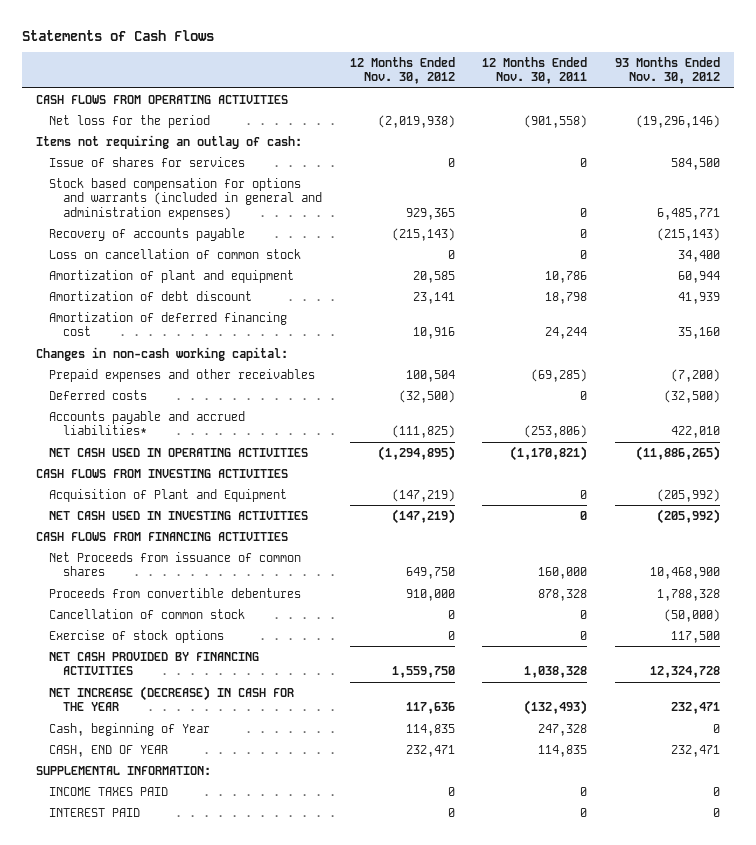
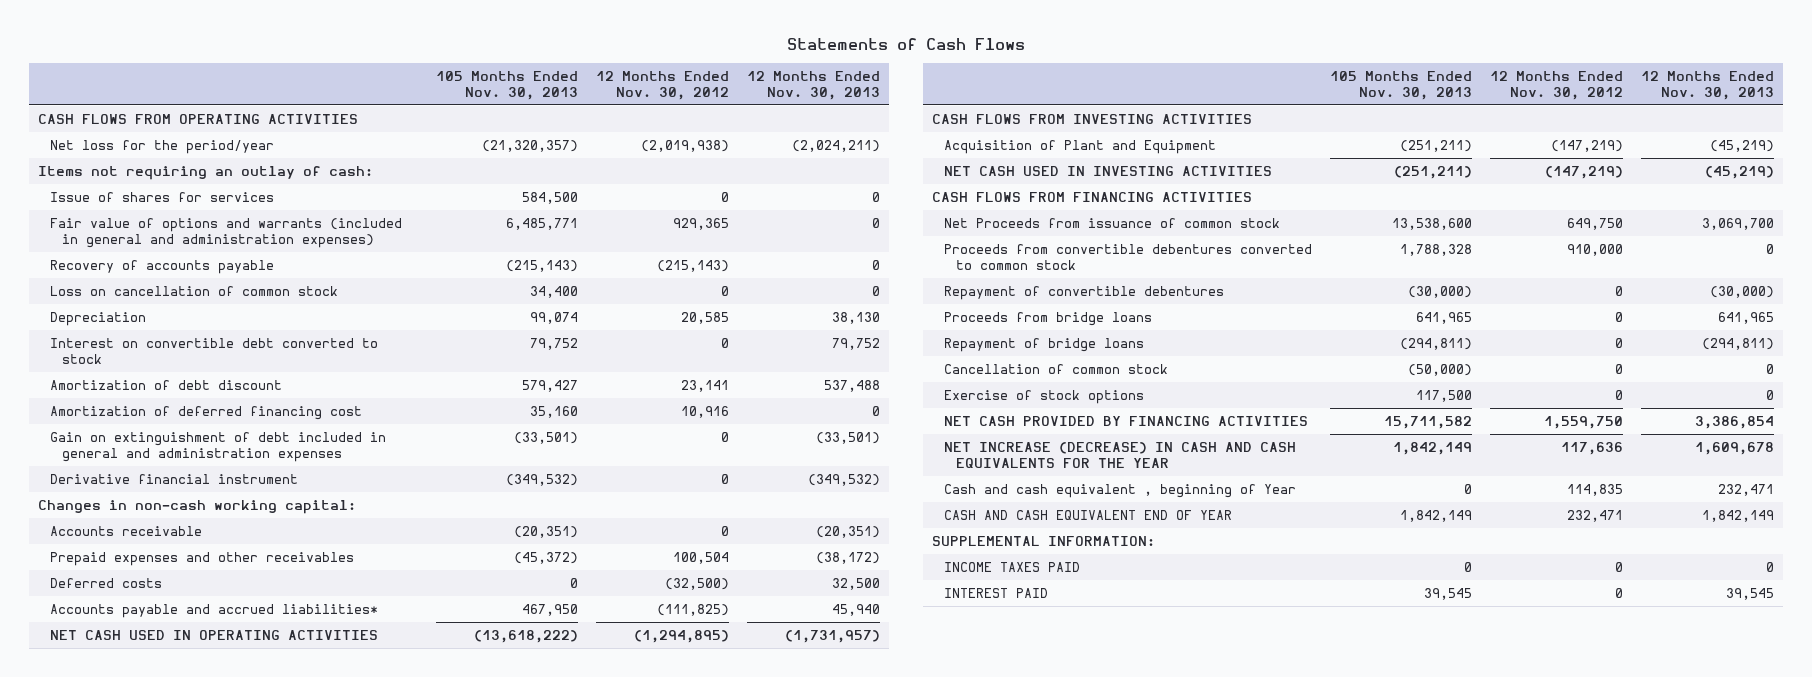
- | 12 Months Ended Nov. 30, 2012 | 12 Months Ended Nov. 30, 2011 | 93 Months Ended Nov. 30, 2012
+ | 105 Months Ended Nov. 30, 2013 | 12 Months Ended Nov. 30, 2012 | 12 Months Ended Nov. 30, 2013
- Net loss for the period | (2,019,938) | (901,558) | (19,296,146)
+ Net loss for the period/year | (21,320,357) | (2,019,938) | (2,024,211)
- Stock based compensation for options and warrants (included in general and administration expenses) | 929,365 | 0 | 6,485,771
+ Fair value of options and warrants (included in general and administration expenses) | 6,485,771 | 929,365 | 0
- Amortization of plant and equipment | 20,585 | 10,786 | 60,944
+ Depreciation | 99,074 | 20,585 | 38,130
+ Interest on convertible debt converted to stock | 79,752 | 0 | 79,752
+ Gain on extinguishment of debt included in general and administration expenses | (33,501) | 0 | (33,501)
+ Derivative financial instrument | (349,532) | 0 | (349,532)
+ Accounts receivable | (20,351) | 0 | (20,351)
- Net Proceeds from issuance of common shares | 649,750 | 160,000 | 10,468,900
- Proceeds from convertible debentures | 910,000 | 878,328 | 1,788,328
+ Net Proceeds from issuance of common stock | 13,538,600 | 649,750 | 3,069,700
+ Proceeds from convertible debentures converted to common stock | 1,788,328 | 910,000 | 0
+ Repayment of convertible debentures | (30,000) | 0 | (30,000)
+ Proceeds from bridge loans | 641,965 | 0 | 641,965
+ Repayment of bridge loans | (294,811) | 0 | (294,811)
- NET INCREASE (DECREASE) IN CASH FOR THE YEAR | 117,636 | (132,493) | 232,471
- Cash, beginning of Year | 114,835 | 247,328 | 0
- CASH, END OF YEAR | 232,471 | 114,835 | 232,471
+ NET INCREASE (DECREASE) IN CASH AND CASH EQUIVALENTS FOR THE YEAR | 1,842,149 | 117,636 | 1,609,678
+ Cash and cash equivalent , beginning of Year | 0 | 114,835 | 232,471
+ CASH AND CASH EQUIVALENT END OF YEAR | 1,842,149 | 232,471 | 1,842,149

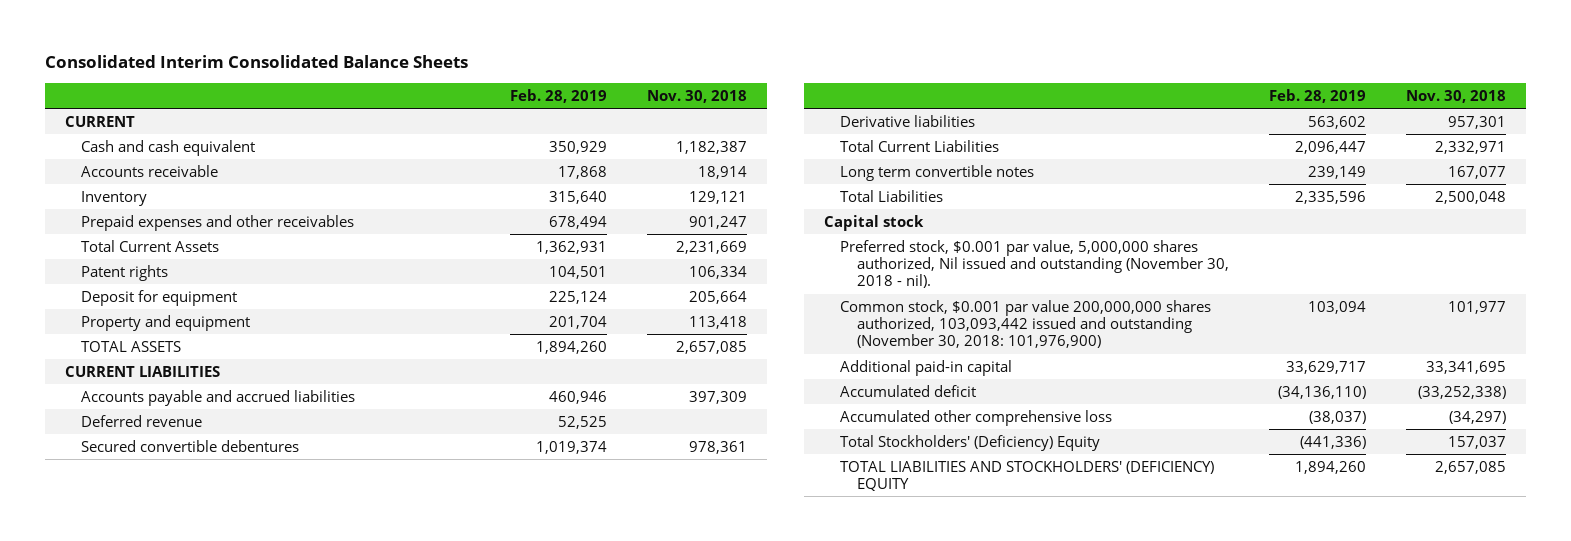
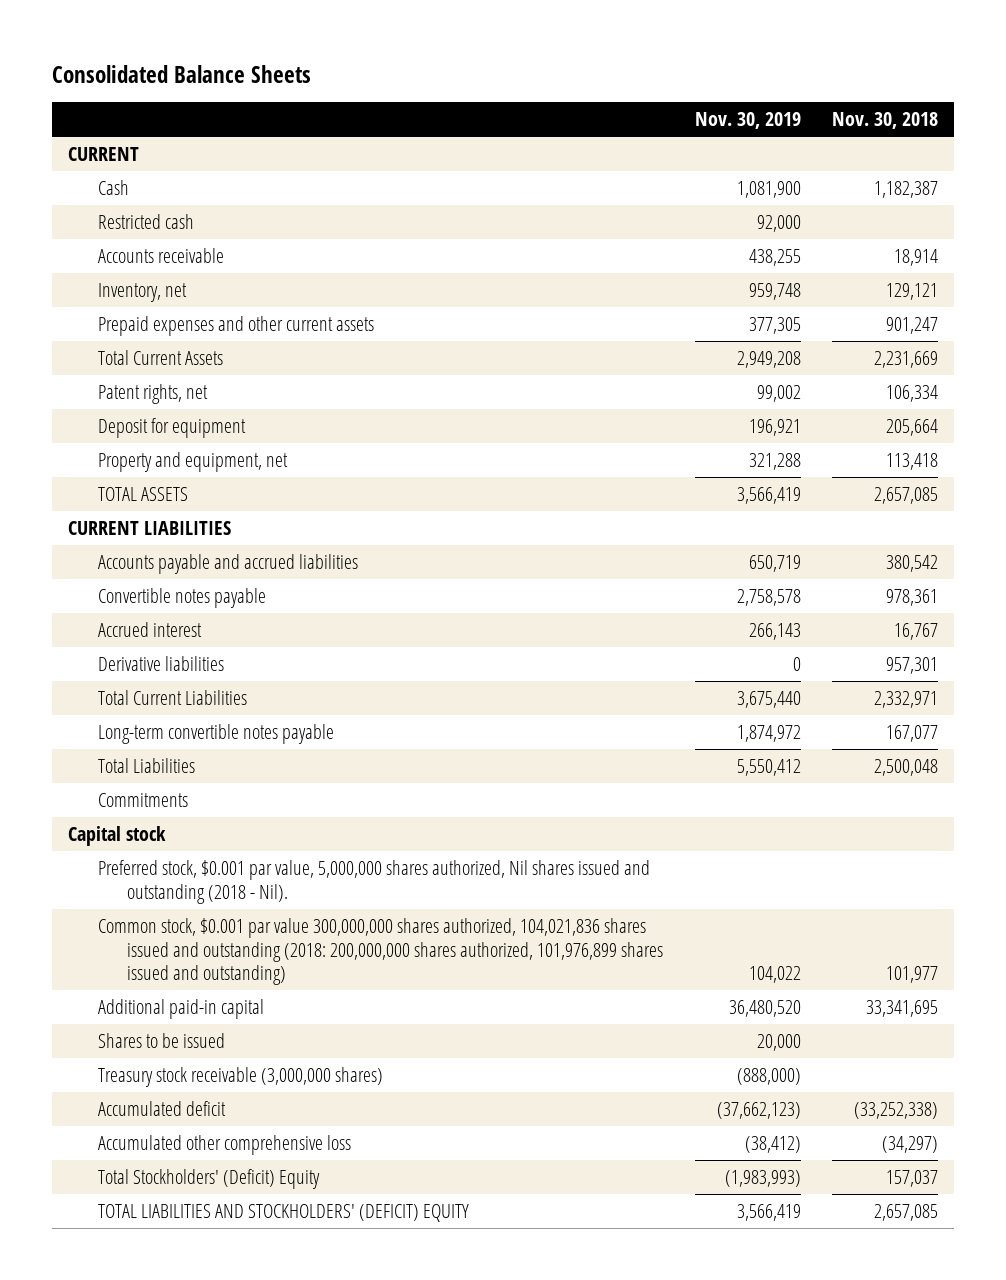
- Consolidated Interim Consolidated Balance Sheets
+ Consolidated Balance Sheets
- | Feb. 28, 2019 | Nov. 30, 2018
+ | Nov. 30, 2019 | Nov. 30, 2018
- Cash and cash equivalent | 350,929 | 1,182,387
+ Cash | 1,081,900 | 1,182,387
+ Restricted cash | 92,000 |
- Inventory | 315,640 | 129,121
- Prepaid expenses and other receivables | 678,494 | 901,247
+ Inventory, net | 959,748 | 129,121
+ Prepaid expenses and other current assets | 377,305 | 901,247
- Patent rights | 104,501 | 106,334
+ Patent rights, net | 99,002 | 106,334
- Property and equipment | 201,704 | 113,418
+ Property and equipment, net | 321,288 | 113,418
- Accounts payable and accrued liabilities | 460,946 | 397,309
- Deferred revenue | 52,525 |
- Secured convertible debentures | 1,019,374 | 978,361
+ Accounts payable and accrued liabilities | 650,719 | 380,542
+ Convertible notes payable | 2,758,578 | 978,361
+ Accrued interest | 266,143 | 16,767
- Long term convertible notes | 239,149 | 167,077
+ Long-term convertible notes payable | 1,874,972 | 167,077
+ Commitments
- Preferred stock, $0.001 par value, 5,000,000 shares authorized, Nil issued and outstanding (November 30, 2018 - nil).
- Common stock, $0.001 par value 200,000,000 shares authorized, 103,093,442 issued and outstanding (November 30, 2018: 101,976,900) | 103,094 | 101,977
+ Preferred stock, $0.001 par value, 5,000,000 shares authorized, Nil shares issued and outstanding (2018 - Nil).
+ Common stock, $0.001 par value 300,000,000 shares authorized, 104,021,836 shares issued and outstanding (2018: 200,000,000 shares authorized, 101,976,899 shares issued and outstanding) | 104,022 | 101,977
+ Shares to be issued | 20,000 |
+ Treasury stock receivable (3,000,000 shares) | (888,000) |
- Total Stockholders' (Deficiency) Equity | (441,336) | 157,037
- TOTAL LIABILITIES AND STOCKHOLDERS' (DEFICIENCY) EQUITY | 1,894,260 | 2,657,085
+ Total Stockholders' (Deficit) Equity | (1,983,993) | 157,037
+ TOTAL LIABILITIES AND STOCKHOLDERS' (DEFICIT) EQUITY | 3,566,419 | 2,657,085

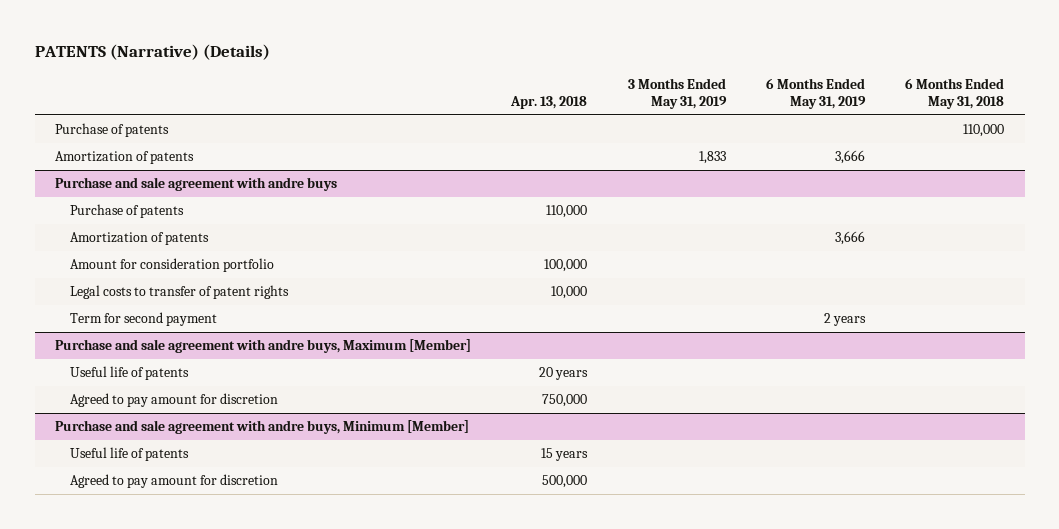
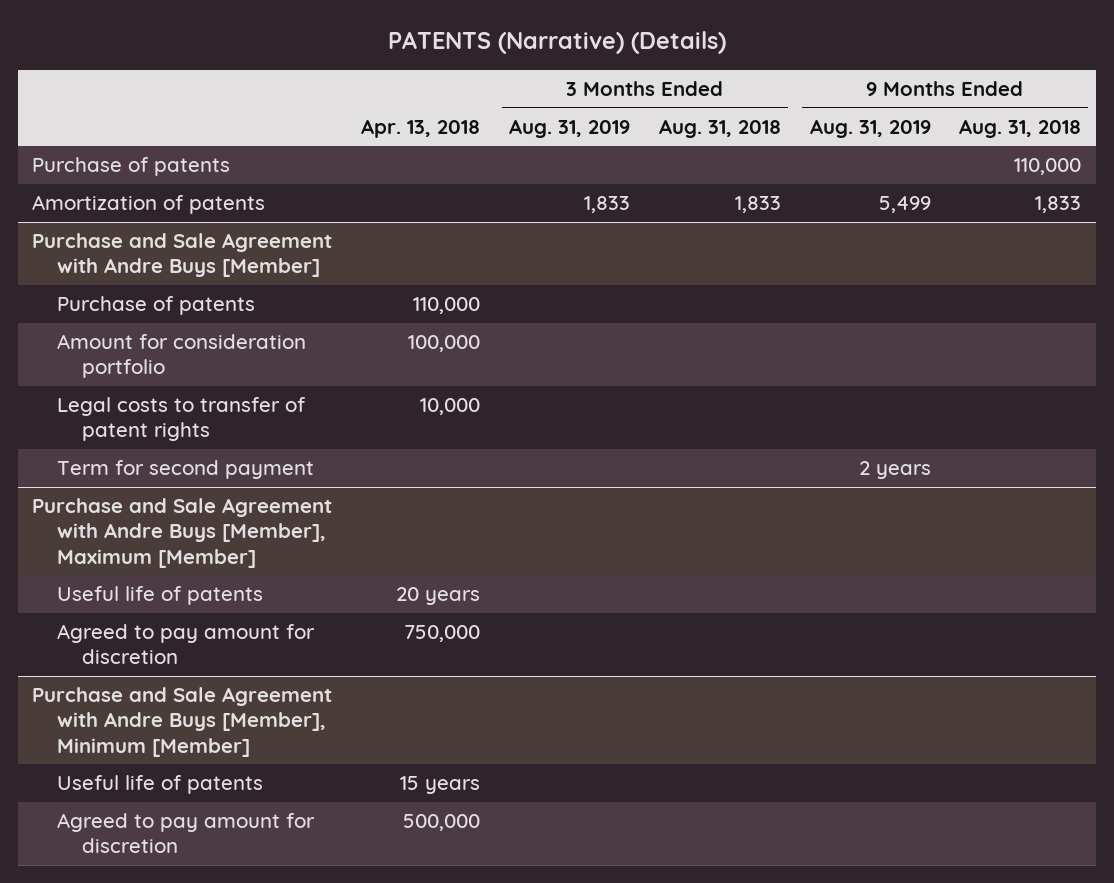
- | Apr. 13, 2018 | 3 Months Ended May 31, 2019 | 6 Months Ended May 31, 2019 | 6 Months Ended May 31, 2018
+ | Apr. 13, 2018 | 3 Months Ended Aug. 31, 2019 | 3 Months Ended Aug. 31, 2018 | 9 Months Ended Aug. 31, 2019 | 9 Months Ended Aug. 31, 2018
- Purchase and sale agreement with andre buys
+ Purchase and Sale Agreement with Andre Buys [Member]
- Amortization of patents | | | 3,666 |
- Purchase and sale agreement with andre buys, Maximum [Member]
+ Purchase and Sale Agreement with Andre Buys [Member], Maximum [Member]
- Purchase and sale agreement with andre buys, Minimum [Member]
+ Purchase and Sale Agreement with Andre Buys [Member], Minimum [Member]

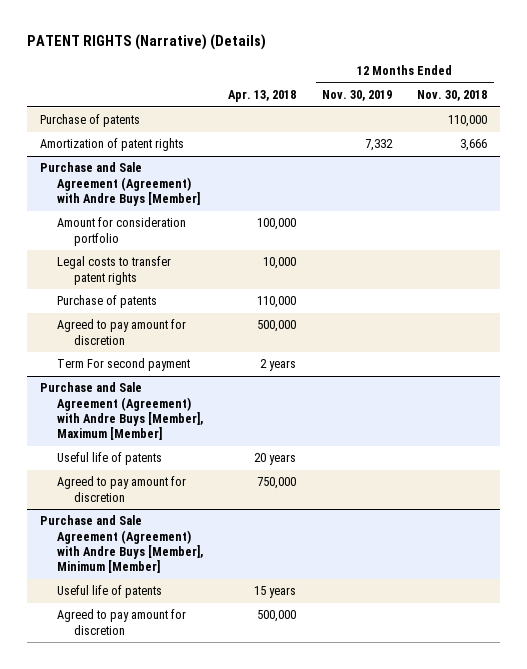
- PATENTS (Narrative) (Details)
+ PATENT RIGHTS (Narrative) (Details)
- | Apr. 13, 2018 | 3 Months Ended Aug. 31, 2019 | 3 Months Ended Aug. 31, 2018 | 9 Months Ended Aug. 31, 2019 | 9 Months Ended Aug. 31, 2018
+ | Apr. 13, 2018 | 12 Months Ended Nov. 30, 2019 | 12 Months Ended Nov. 30, 2018
- Amortization of patents | | 1,833 | 1,833 | 5,499 | 1,833
- Purchase and Sale Agreement with Andre Buys [Member]
- Purchase of patents | 110,000 | | | |
+ Amortization of patent rights | | 7,332 | 3,666
+ Purchase and Sale Agreement (Agreement) with Andre Buys [Member]
- Legal costs to transfer of patent rights | 10,000 | | | |
- Term for second payment | | | | 2 years |
- Purchase and Sale Agreement with Andre Buys [Member], Maximum [Member]
+ Legal costs to transfer patent rights | 10,000 | |
+ Purchase of patents | 110,000 | |
+ Agreed to pay amount for discretion | 500,000 | |
+ Term For second payment | 2 years | |
+ Purchase and Sale Agreement (Agreement) with Andre Buys [Member], Maximum [Member]
- Purchase and Sale Agreement with Andre Buys [Member], Minimum [Member]
+ Purchase and Sale Agreement (Agreement) with Andre Buys [Member], Minimum [Member]

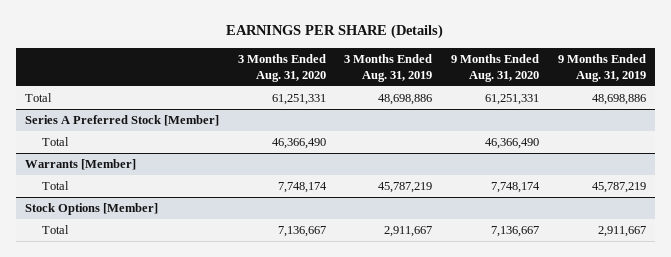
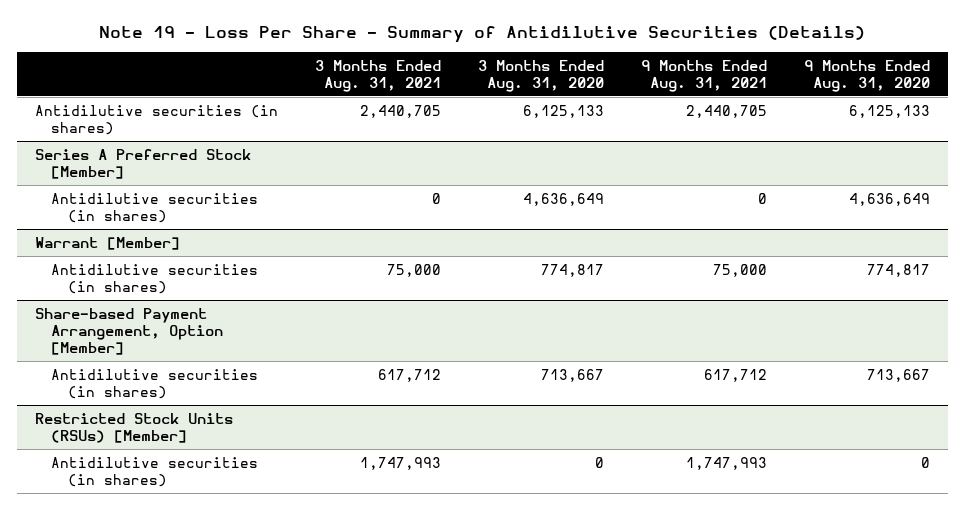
- EARNINGS PER SHARE (Details)
+ Note 19 - Loss Per Share - Summary of Antidilutive Securities (Details)
- | 3 Months Ended Aug. 31, 2020 | 3 Months Ended Aug. 31, 2019 | 9 Months Ended Aug. 31, 2020 | 9 Months Ended Aug. 31, 2019
+ | 3 Months Ended Aug. 31, 2021 | 3 Months Ended Aug. 31, 2020 | 9 Months Ended Aug. 31, 2021 | 9 Months Ended Aug. 31, 2020
- Total | 61,251,331 | 48,698,886 | 61,251,331 | 48,698,886
+ Antidilutive securities (in shares) | 2,440,705 | 6,125,133 | 2,440,705 | 6,125,133
@ Series A Preferred Stock [Member]
- Total | 46,366,490 | | 46,366,490 |
- Warrants [Member]
- Total | 7,748,174 | 45,787,219 | 7,748,174 | 45,787,219
- Stock Options [Member]
- Total | 7,136,667 | 2,911,667 | 7,136,667 | 2,911,667
@ Series A Preferred Stock [Member]
+ Antidilutive securities (in shares) | 0 | 4,636,649 | 0 | 4,636,649
+ Warrant [Member]
+ Antidilutive securities (in shares) | 75,000 | 774,817 | 75,000 | 774,817
+ Share-based Payment Arrangement, Option [Member]
+ Antidilutive securities (in shares) | 617,712 | 713,667 | 617,712 | 713,667
+ Restricted Stock Units (RSUs) [Member]
+ Antidilutive securities (in shares) | 1,747,993 | 0 | 1,747,993 | 0

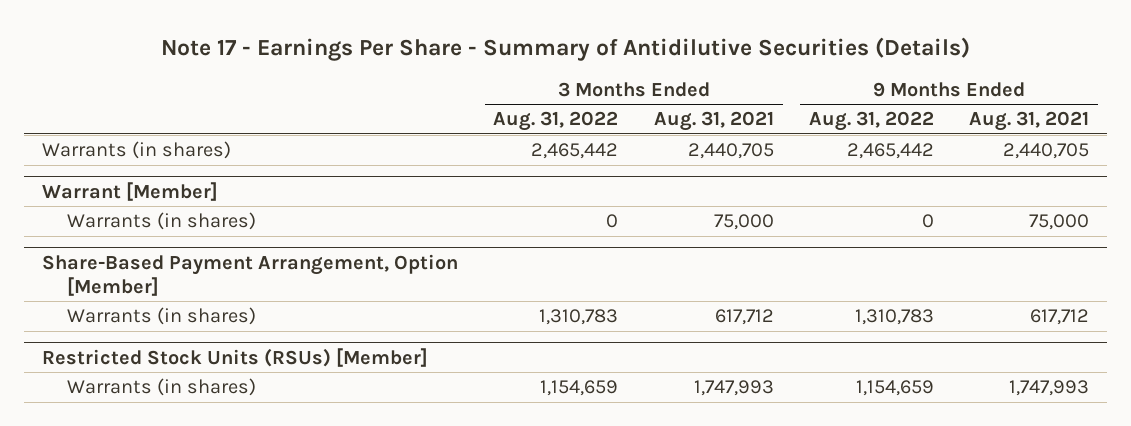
- Note 19 - Loss Per Share - Summary of Antidilutive Securities (Details)
+ Note 17 - Earnings Per Share - Summary of Antidilutive Securities (Details)
- | 3 Months Ended Aug. 31, 2021 | 3 Months Ended Aug. 31, 2020 | 9 Months Ended Aug. 31, 2021 | 9 Months Ended Aug. 31, 2020
+ | 3 Months Ended Aug. 31, 2022 | 3 Months Ended Aug. 31, 2021 | 9 Months Ended Aug. 31, 2022 | 9 Months Ended Aug. 31, 2021
- Antidilutive securities (in shares) | 2,440,705 | 6,125,133 | 2,440,705 | 6,125,133
- Series A Preferred Stock [Member]
- Antidilutive securities (in shares) | 0 | 4,636,649 | 0 | 4,636,649
+ Warrants (in shares) | 2,465,442 | 2,440,705 | 2,465,442 | 2,440,705
@ Warrant [Member]
- Antidilutive securities (in shares) | 75,000 | 774,817 | 75,000 | 774,817
- Share-based Payment Arrangement, Option [Member]
- Antidilutive securities (in shares) | 617,712 | 713,667 | 617,712 | 713,667
@ Warrant [Member]
+ Warrants (in shares) | 0 | 75,000 | 0 | 75,000
+ Share-Based Payment Arrangement, Option [Member]
+ Warrants (in shares) | 1,310,783 | 617,712 | 1,310,783 | 617,712
@ Restricted Stock Units (RSUs) [Member]
- Antidilutive securities (in shares) | 1,747,993 | 0 | 1,747,993 | 0
+ Warrants (in shares) | 1,154,659 | 1,747,993 | 1,154,659 | 1,747,993

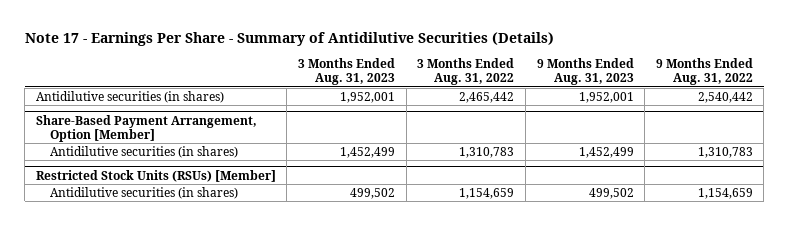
- | 3 Months Ended Aug. 31, 2022 | 3 Months Ended Aug. 31, 2021 | 9 Months Ended Aug. 31, 2022 | 9 Months Ended Aug. 31, 2021
+ | 3 Months Ended Aug. 31, 2023 | 3 Months Ended Aug. 31, 2022 | 9 Months Ended Aug. 31, 2023 | 9 Months Ended Aug. 31, 2022
- Warrants (in shares) | 2,465,442 | 2,440,705 | 2,465,442 | 2,440,705
- Warrant [Member]
- Warrants (in shares) | 0 | 75,000 | 0 | 75,000
+ Antidilutive securities (in shares) | 1,952,001 | 2,465,442 | 1,952,001 | 2,540,442
@ Share-Based Payment Arrangement, Option [Member]
- Warrants (in shares) | 1,310,783 | 617,712 | 1,310,783 | 617,712
+ Antidilutive securities (in shares) | 1,452,499 | 1,310,783 | 1,452,499 | 1,310,783
@ Restricted Stock Units (RSUs) [Member]
- Warrants (in shares) | 1,154,659 | 1,747,993 | 1,154,659 | 1,747,993
+ Antidilutive securities (in shares) | 499,502 | 1,154,659 | 499,502 | 1,154,659

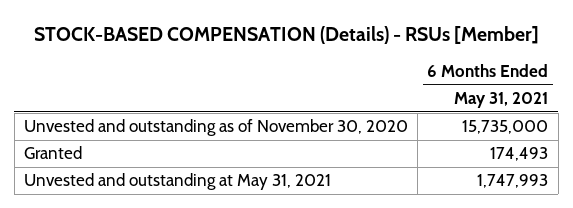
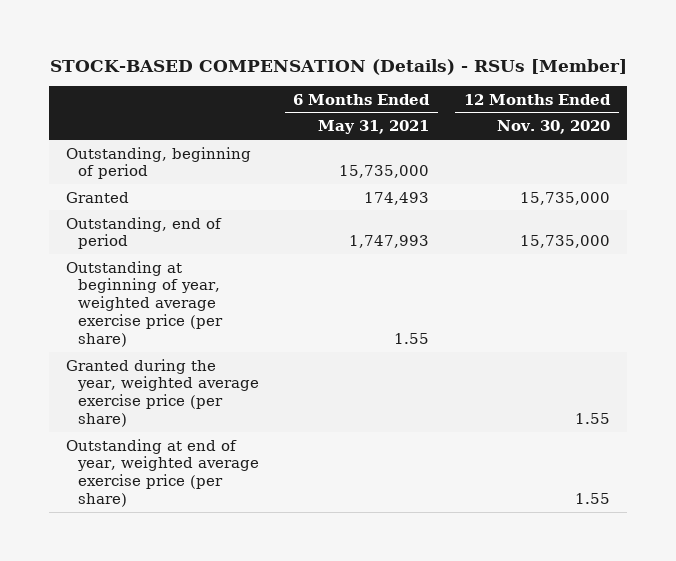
- | 6 Months Ended May 31, 2021
+ | 6 Months Ended May 31, 2021 | 12 Months Ended Nov. 30, 2020
- Unvested and outstanding as of November 30, 2020 | 15,735,000
+ Outstanding, beginning of period | 15,735,000 |
- Unvested and outstanding at May 31, 2021 | 1,747,993
+ Outstanding, end of period | 1,747,993 | 15,735,000
+ Outstanding at beginning of year, weighted average exercise price (per share) | 1.55 |
+ Granted during the year, weighted average exercise price (per share) | | 1.55
+ Outstanding at end of year, weighted average exercise price (per share) | | 1.55

